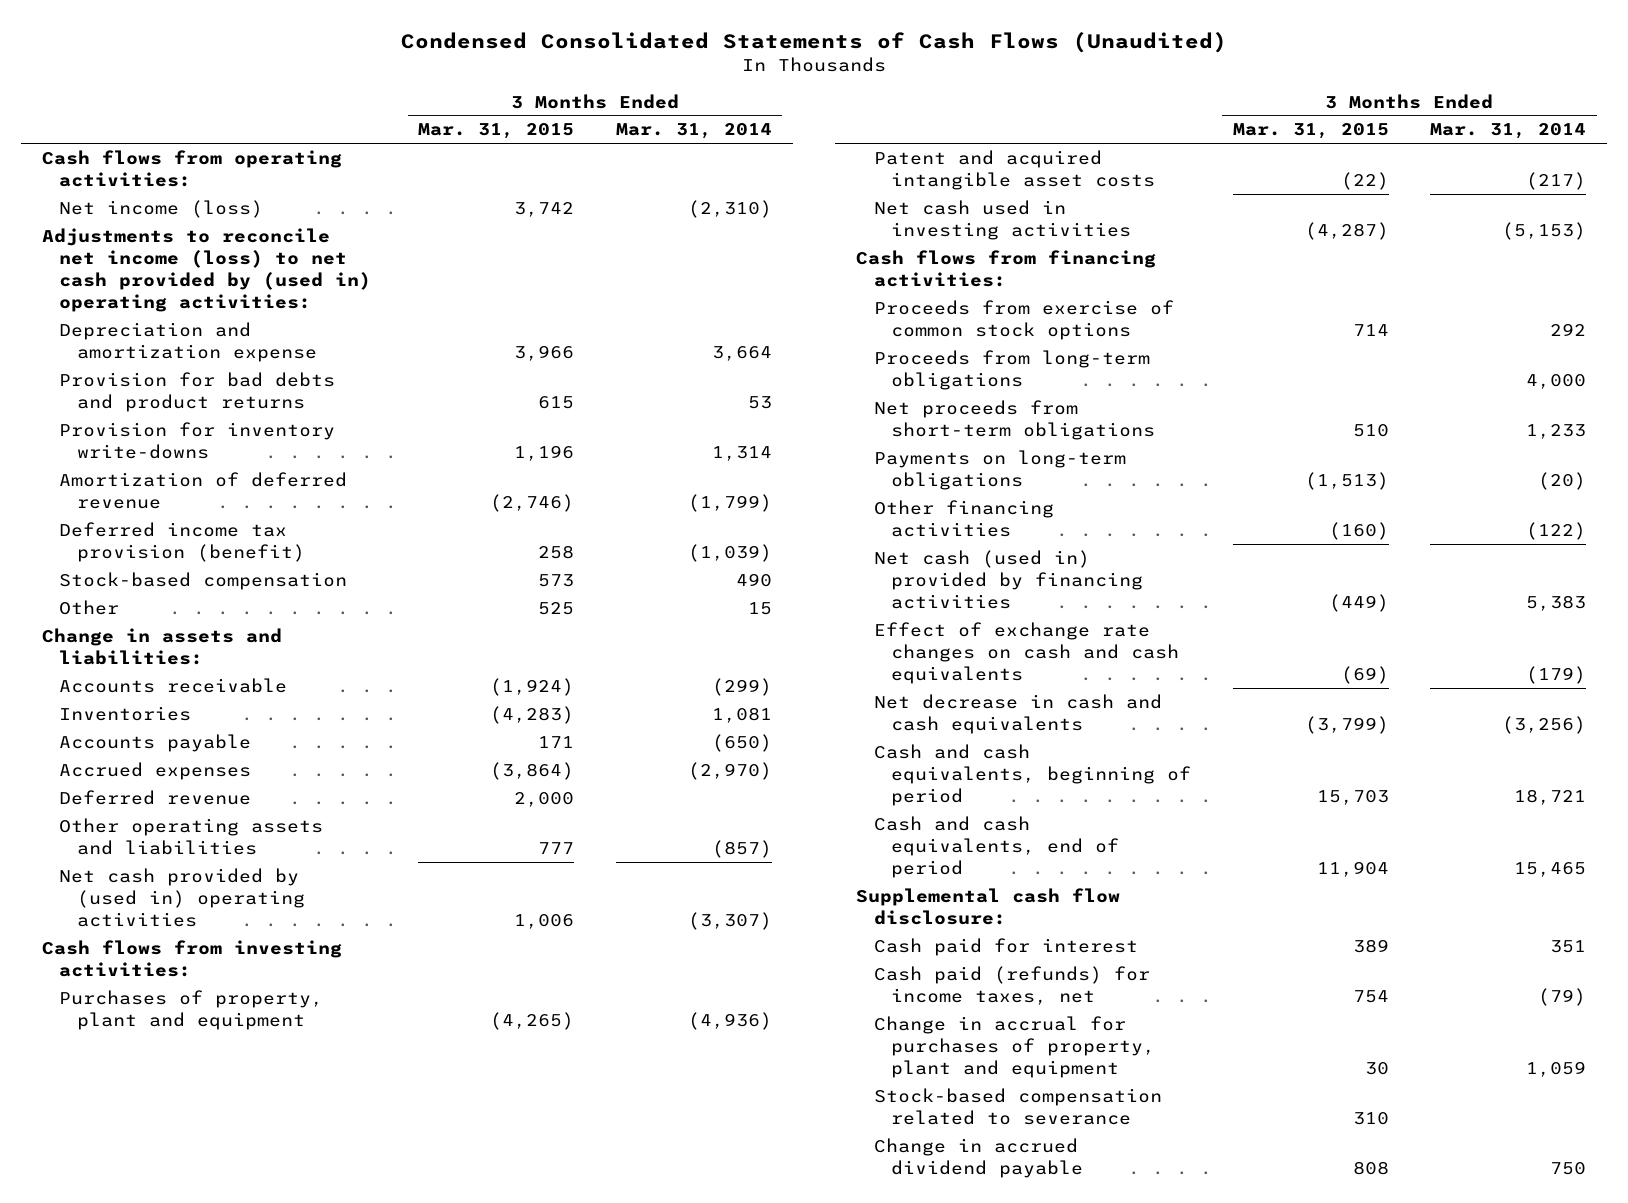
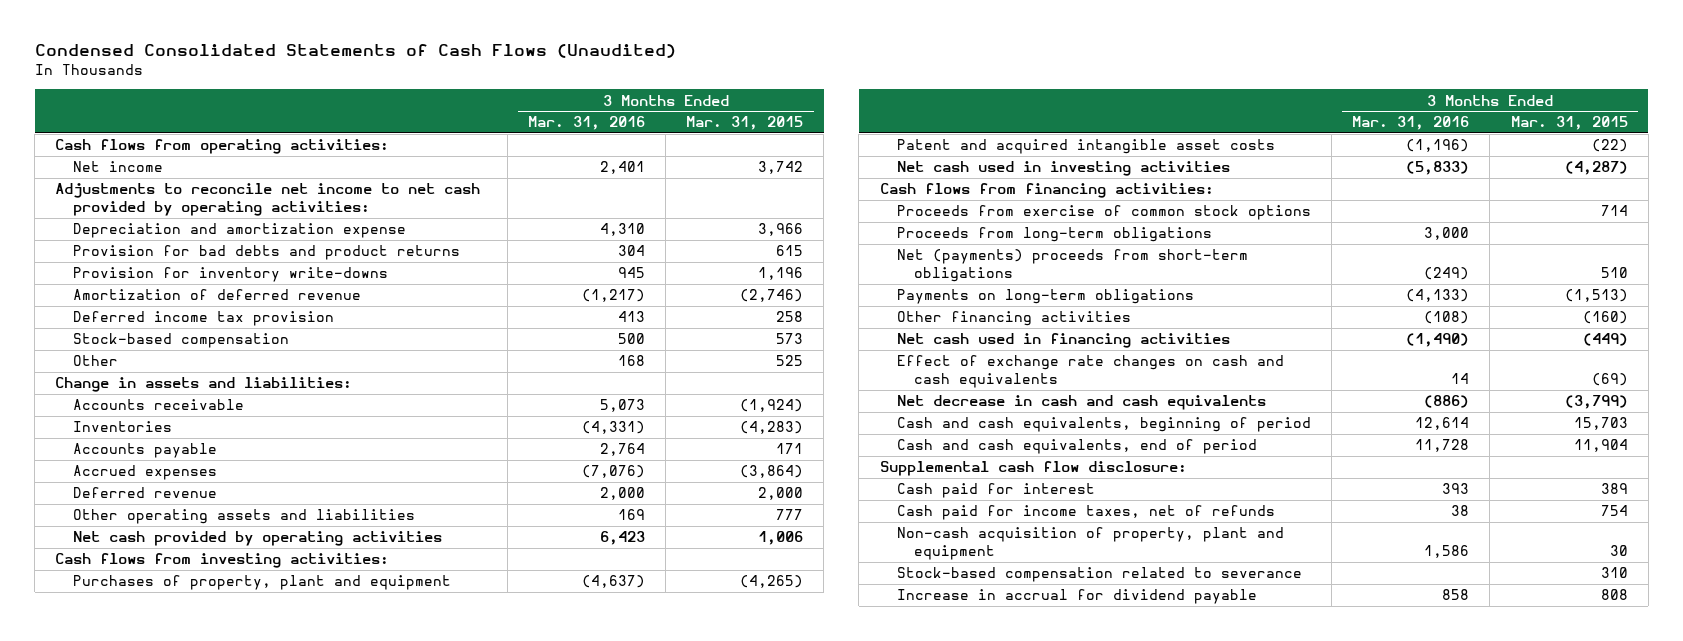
- | 3 Months Ended Mar. 31, 2015 | 3 Months Ended Mar. 31, 2014
+ | 3 Months Ended Mar. 31, 2016 | 3 Months Ended Mar. 31, 2015
- Net income (loss) | 3,742 | (2,310)
- Adjustments to reconcile net income (loss) to net cash provided by (used in) operating activities:
+ Net income | 2,401 | 3,742
+ Adjustments to reconcile net income to net cash provided by operating activities:
- Deferred income tax provision (benefit) | 258 | (1,039)
+ Deferred income tax provision | 413 | 258
- Net cash provided by (used in) operating activities | 1,006 | (3,307)
+ Net cash provided by operating activities | 6,423 | 1,006
- Net proceeds from short-term obligations | 510 | 1,233
+ Net (payments) proceeds from short-term obligations | (249) | 510
- Net cash (used in) provided by financing activities | (449) | 5,383
+ Net cash used in financing activities | (1,490) | (449)
- Cash paid (refunds) for income taxes, net | 754 | (79)
- Change in accrual for purchases of property, plant and equipment | 30 | 1,059
+ Cash paid for income taxes, net of refunds | 38 | 754
+ Non-cash acquisition of property, plant and equipment | 1,586 | 30
- Change in accrued dividend payable | 808 | 750
+ Increase in accrual for dividend payable | 858 | 808

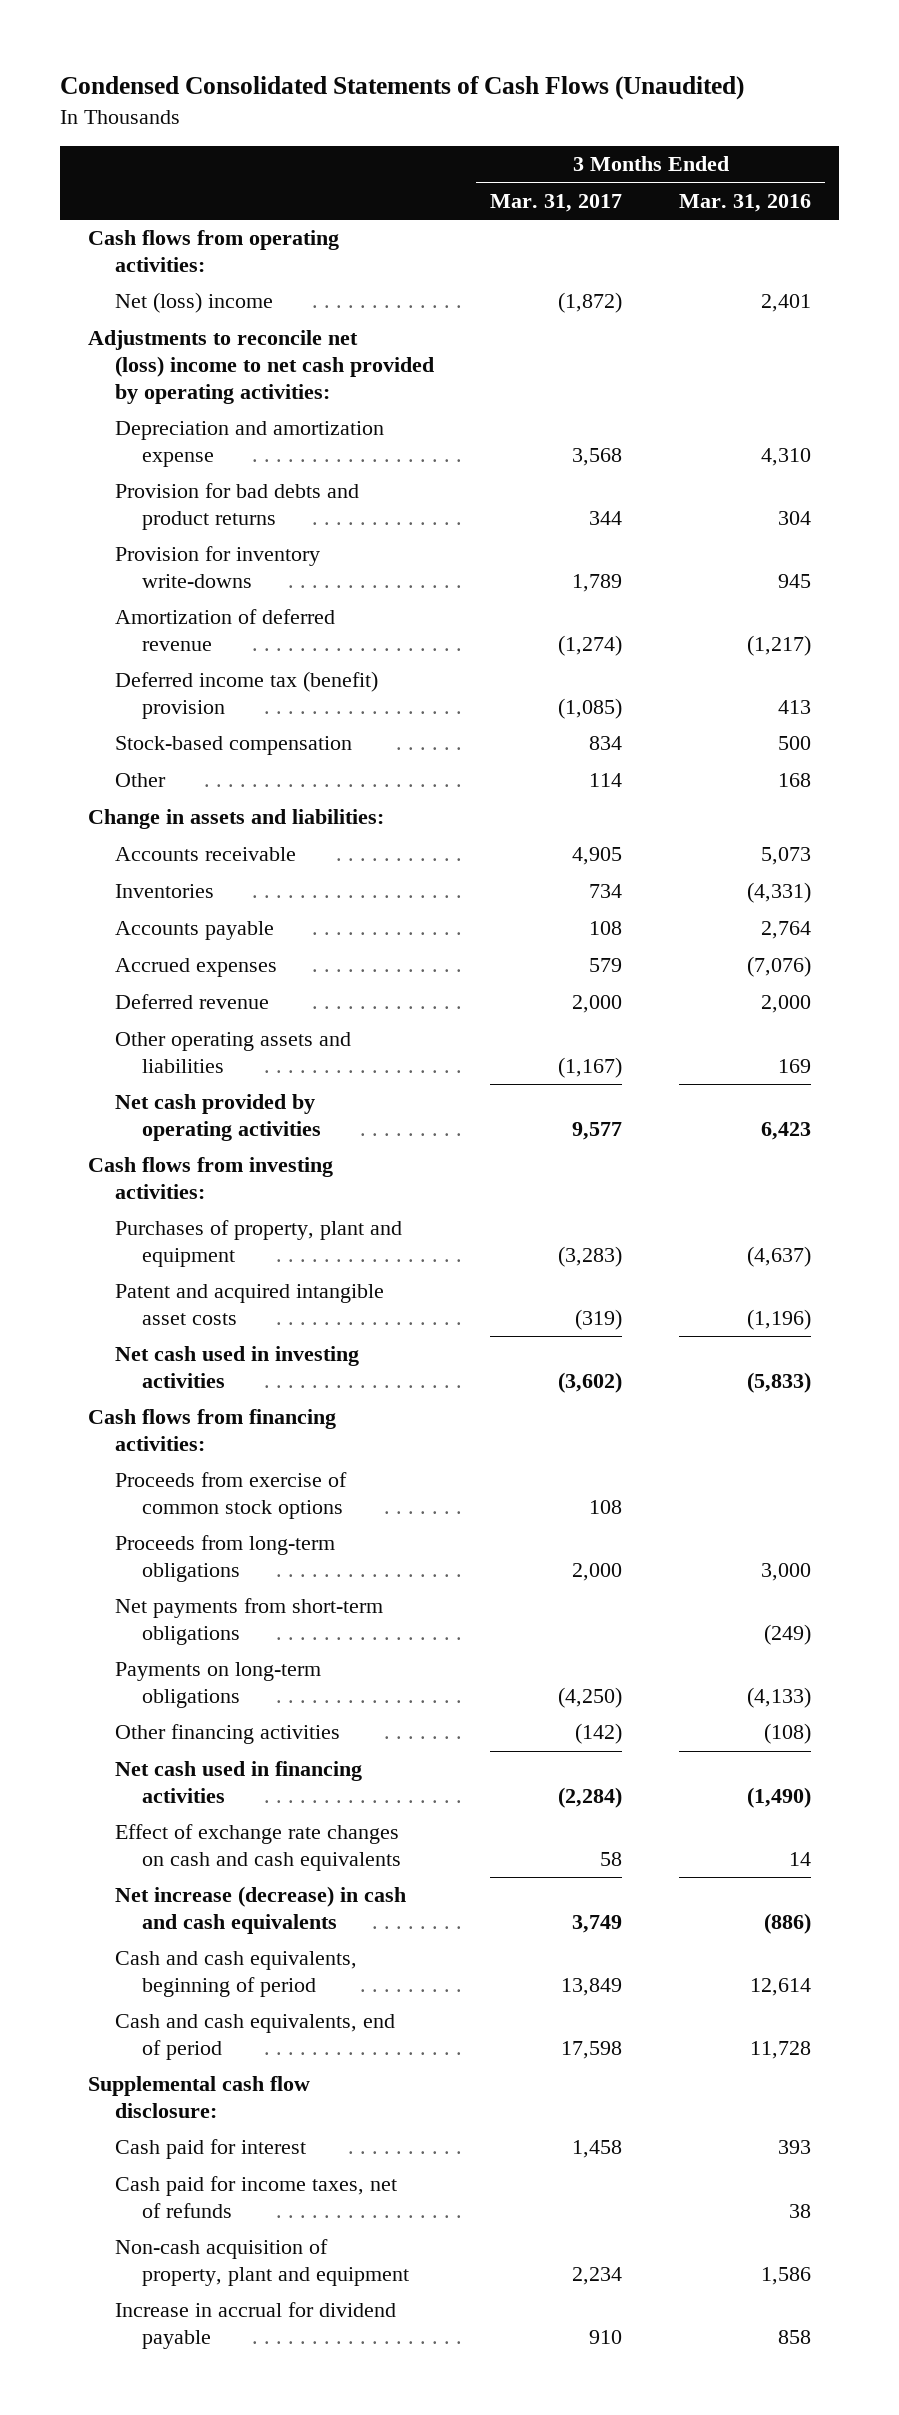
- | 3 Months Ended Mar. 31, 2016 | 3 Months Ended Mar. 31, 2015
+ | 3 Months Ended Mar. 31, 2017 | 3 Months Ended Mar. 31, 2016
- Net income | 2,401 | 3,742
- Adjustments to reconcile net income to net cash provided by operating activities:
+ Net (loss) income | (1,872) | 2,401
+ Adjustments to reconcile net (loss) income to net cash provided by operating activities:
- Deferred income tax provision | 413 | 258
+ Deferred income tax (benefit) provision | (1,085) | 413
- Net (payments) proceeds from short-term obligations | (249) | 510
+ Net payments from short-term obligations | | (249)
- Net decrease in cash and cash equivalents | (886) | (3,799)
+ Net increase (decrease) in cash and cash equivalents | 3,749 | (886)
- Stock-based compensation related to severance | | 310

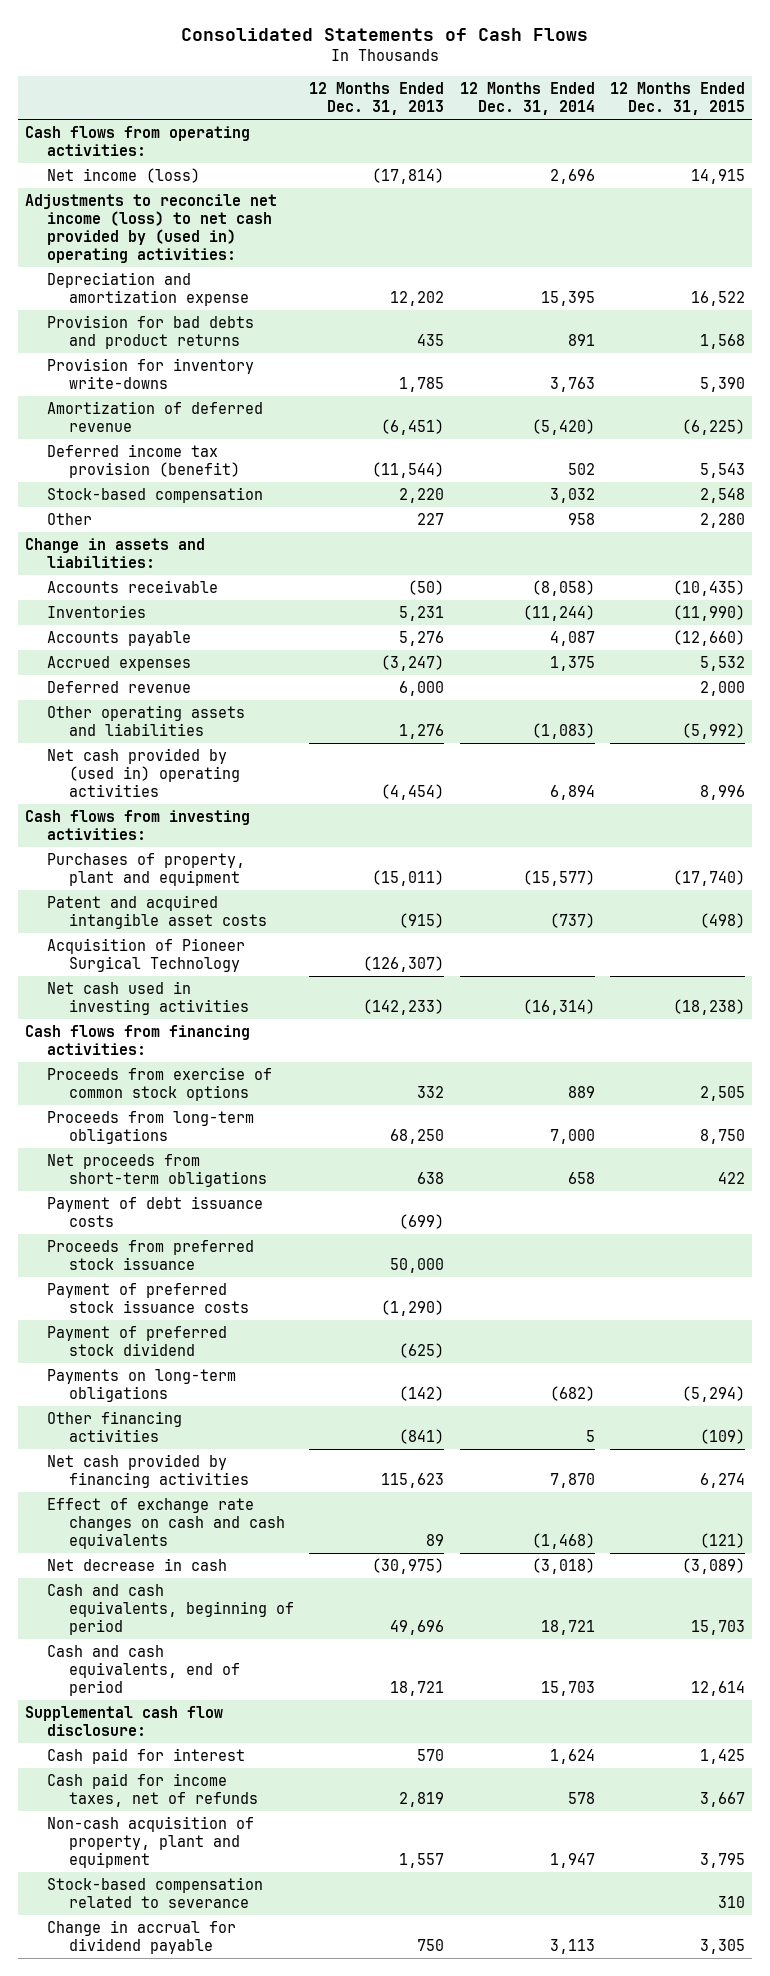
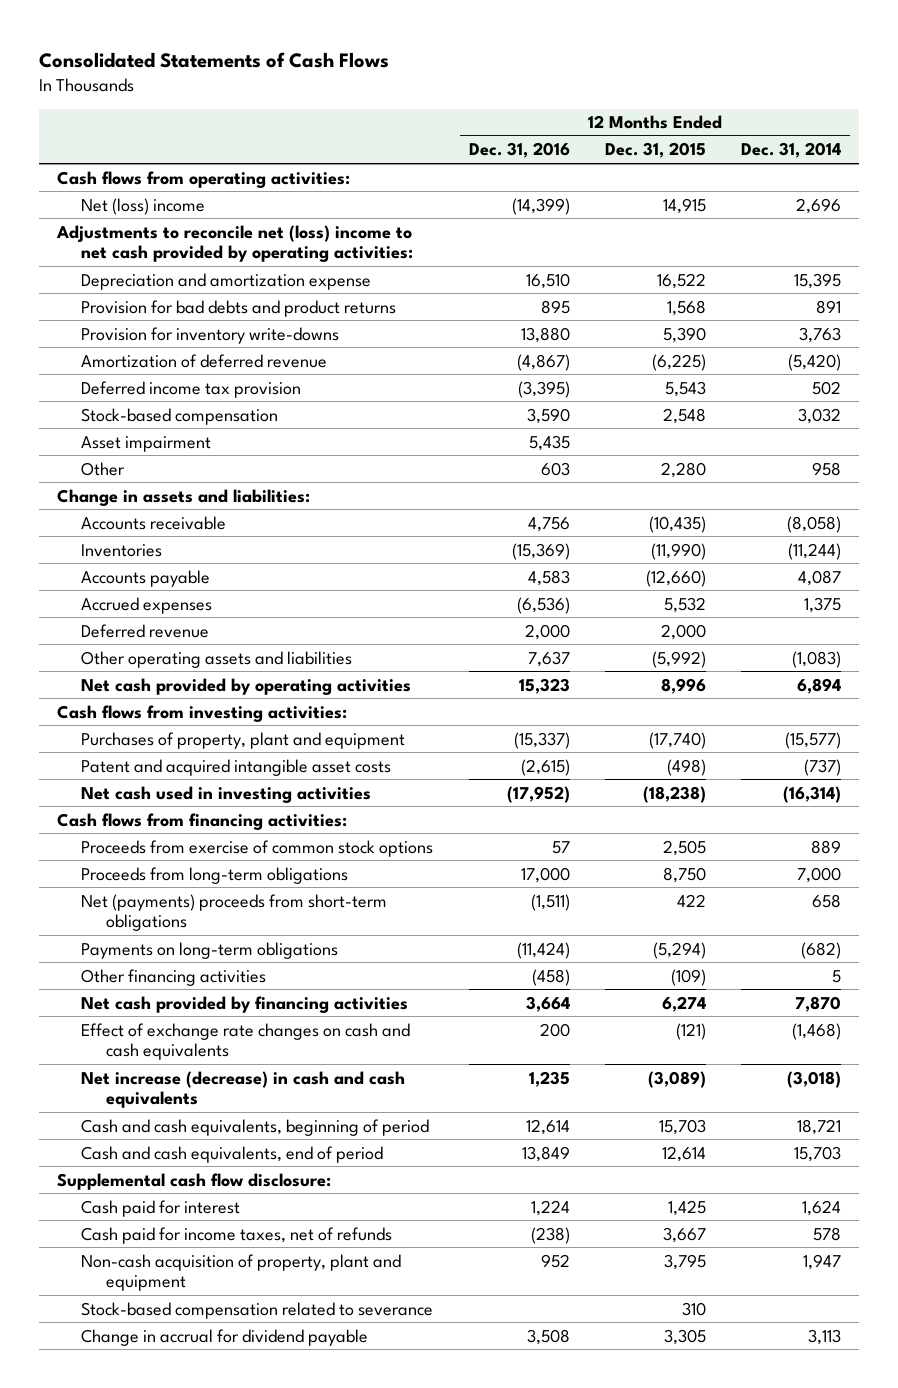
- | 12 Months Ended Dec. 31, 2013 | 12 Months Ended Dec. 31, 2014 | 12 Months Ended Dec. 31, 2015
+ | 12 Months Ended Dec. 31, 2016 | 12 Months Ended Dec. 31, 2015 | 12 Months Ended Dec. 31, 2014
- Net income (loss) | (17,814) | 2,696 | 14,915
- Adjustments to reconcile net income (loss) to net cash provided by (used in) operating activities:
+ Net (loss) income | (14,399) | 14,915 | 2,696
+ Adjustments to reconcile net (loss) income to net cash provided by operating activities:
- Deferred income tax provision (benefit) | (11,544) | 502 | 5,543
+ Deferred income tax provision | (3,395) | 5,543 | 502
+ Asset impairment | 5,435 | |
- Net cash provided by (used in) operating activities | (4,454) | 6,894 | 8,996
+ Net cash provided by operating activities | 15,323 | 8,996 | 6,894
- Acquisition of Pioneer Surgical Technology | (126,307) | |
- Net proceeds from short-term obligations | 638 | 658 | 422
- Payment of debt issuance costs | (699) | |
- Proceeds from preferred stock issuance | 50,000 | |
- Payment of preferred stock issuance costs | (1,290) | |
- Payment of preferred stock dividend | (625) | |
+ Net (payments) proceeds from short-term obligations | (1,511) | 422 | 658
- Net decrease in cash | (30,975) | (3,018) | (3,089)
+ Net increase (decrease) in cash and cash equivalents | 1,235 | (3,089) | (3,018)

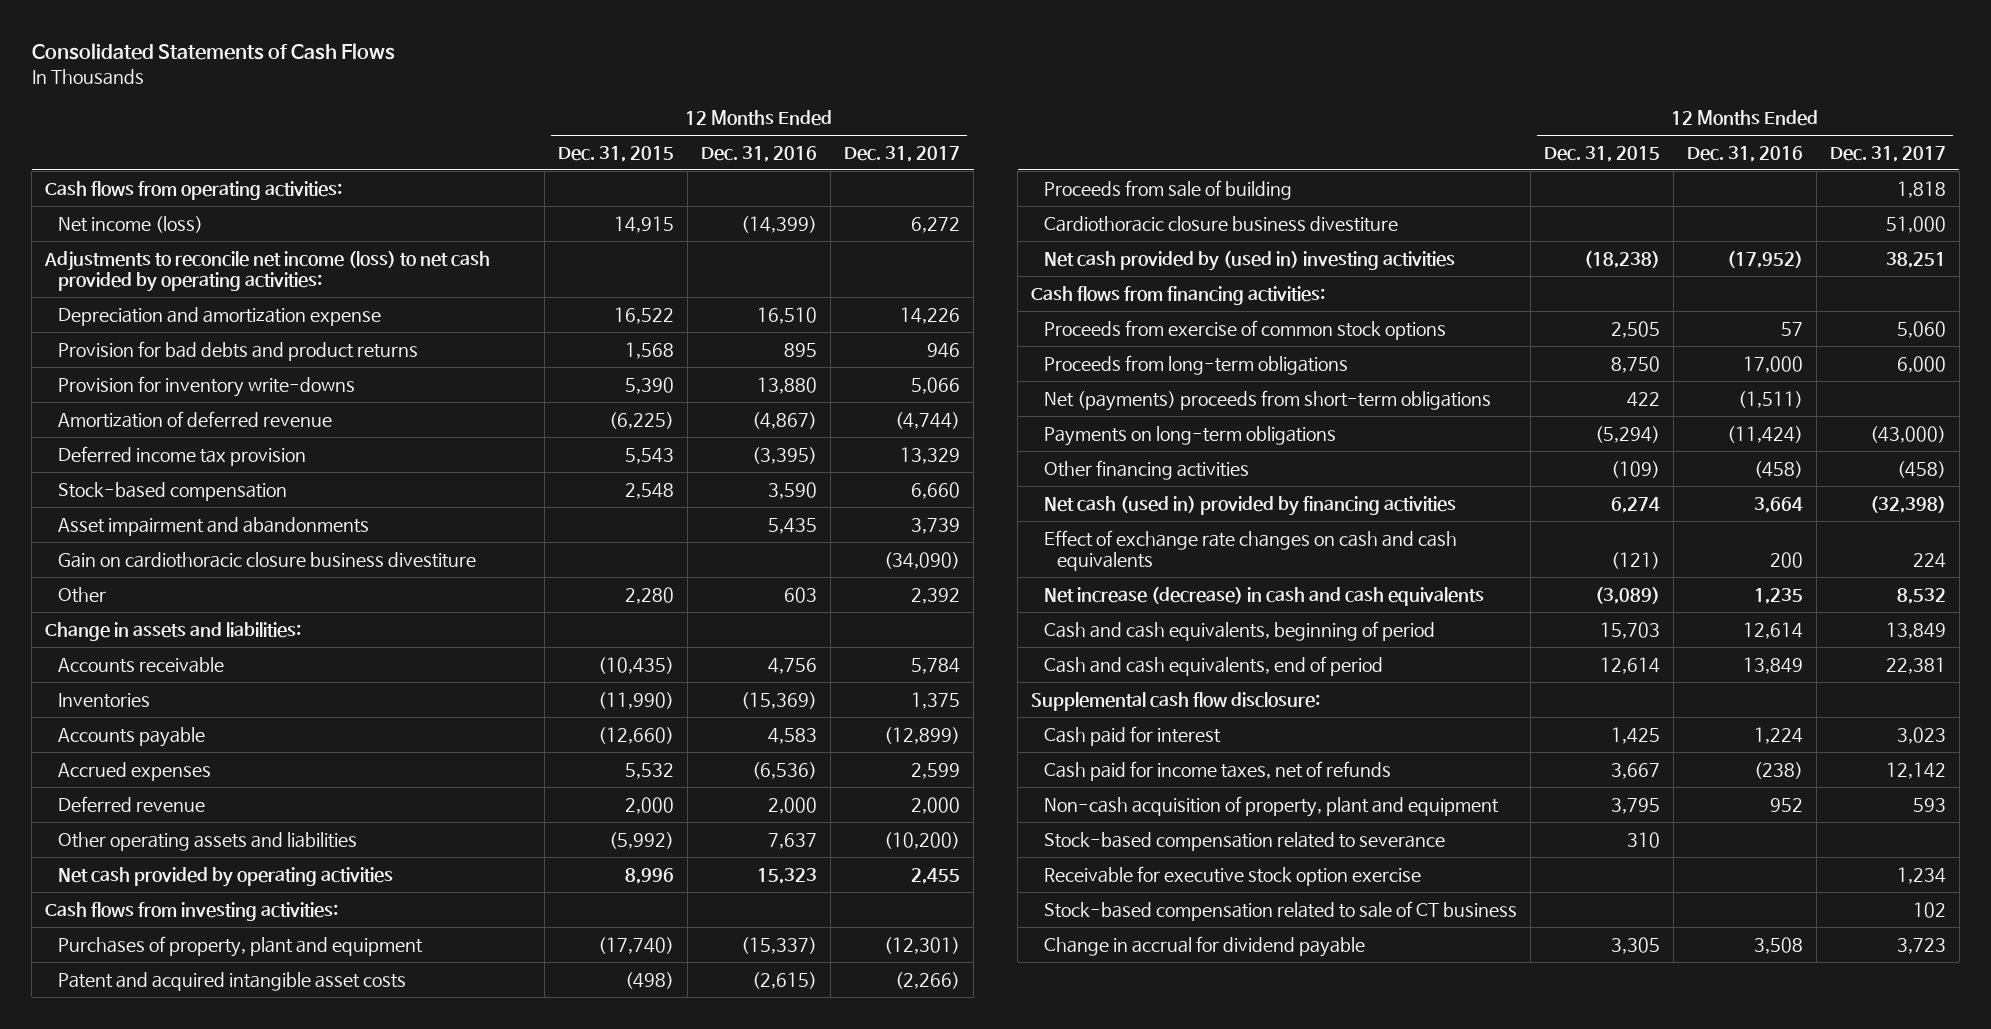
- | 12 Months Ended Dec. 31, 2016 | 12 Months Ended Dec. 31, 2015 | 12 Months Ended Dec. 31, 2014
+ | 12 Months Ended Dec. 31, 2015 | 12 Months Ended Dec. 31, 2016 | 12 Months Ended Dec. 31, 2017
- Net (loss) income | (14,399) | 14,915 | 2,696
- Adjustments to reconcile net (loss) income to net cash provided by operating activities:
+ Net income (loss) | 14,915 | (14,399) | 6,272
+ Adjustments to reconcile net income (loss) to net cash provided by operating activities:
- Asset impairment | 5,435 | |
+ Asset impairment and abandonments | | 5,435 | 3,739
+ Gain on cardiothoracic closure business divestiture | | | (34,090)
- Net cash used in investing activities | (17,952) | (18,238) | (16,314)
+ Proceeds from sale of building | | | 1,818
+ Cardiothoracic closure business divestiture | | | 51,000
+ Net cash provided by (used in) investing activities | (18,238) | (17,952) | 38,251
- Net cash provided by financing activities | 3,664 | 6,274 | 7,870
+ Net cash (used in) provided by financing activities | 6,274 | 3,664 | (32,398)
+ Receivable for executive stock option exercise | | | 1,234
+ Stock-based compensation related to sale of CT business | | | 102

